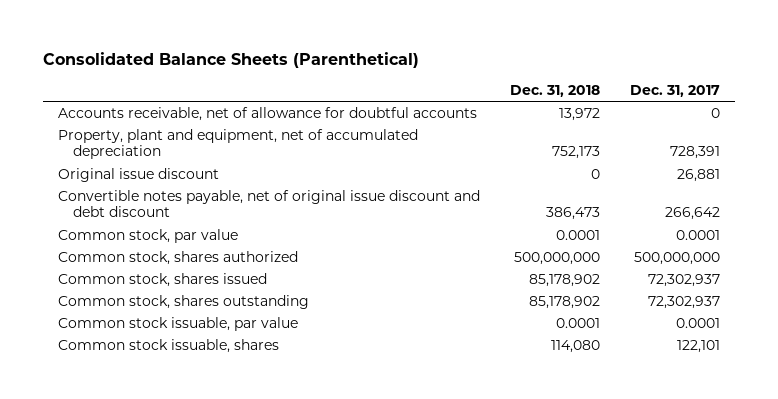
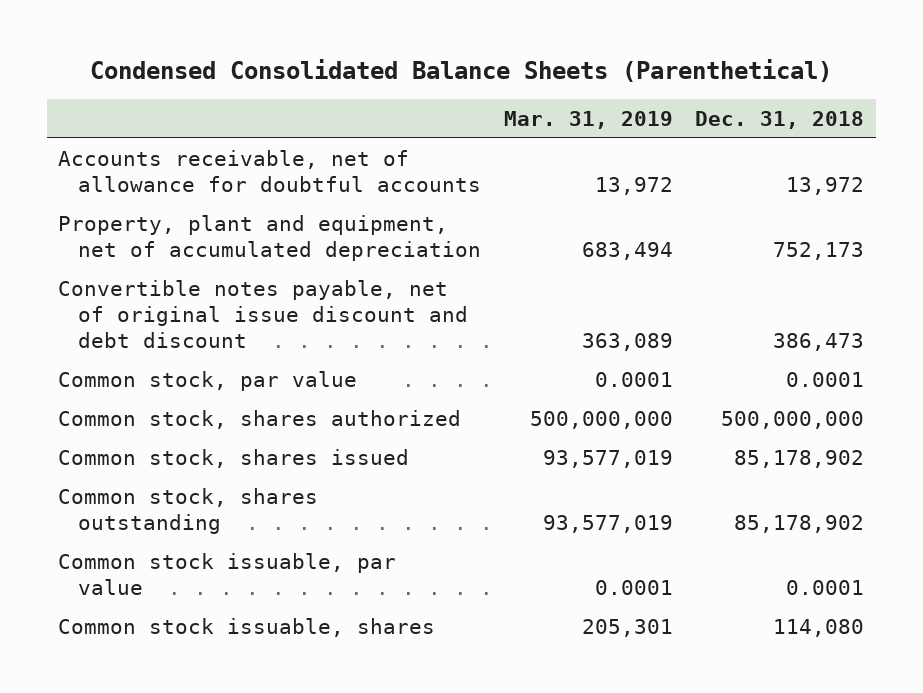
- Consolidated Balance Sheets (Parenthetical)
+ Condensed Consolidated Balance Sheets (Parenthetical)
- | Dec. 31, 2018 | Dec. 31, 2017
+ | Mar. 31, 2019 | Dec. 31, 2018
- Original issue discount | 0 | 26,881

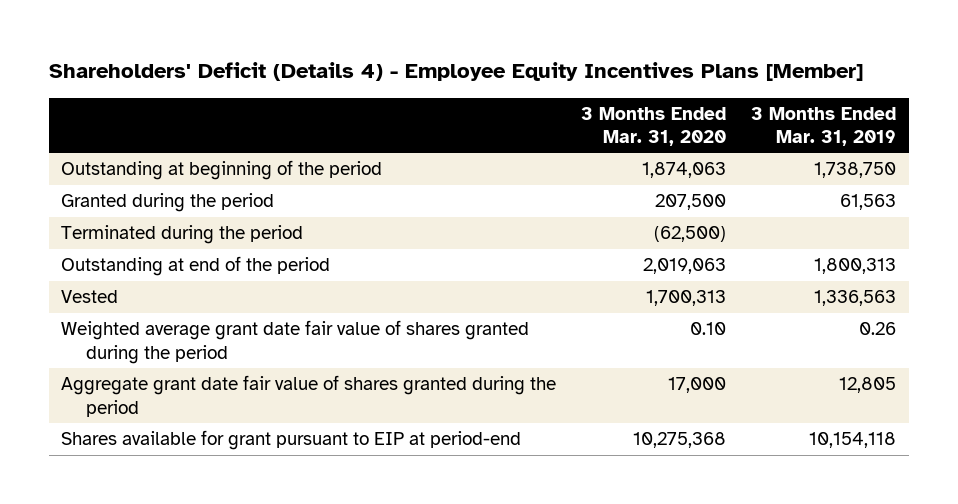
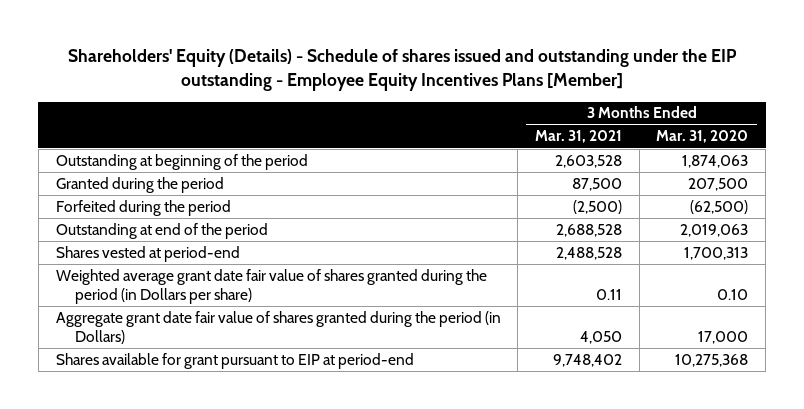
- Shareholders' Deficit (Details 4) - Employee Equity Incentives Plans [Member]
+ Shareholders' Equity (Details) - Schedule of shares issued and outstanding under the EIP outstanding - Employee Equity Incentives Plans [Member]
- | 3 Months Ended Mar. 31, 2020 | 3 Months Ended Mar. 31, 2019
+ | 3 Months Ended Mar. 31, 2021 | 3 Months Ended Mar. 31, 2020
- Terminated during the period | (62,500) |
+ Forfeited during the period | (2,500) | (62,500)
- Vested | 1,700,313 | 1,336,563
- Weighted average grant date fair value of shares granted during the period | 0.10 | 0.26
- Aggregate grant date fair value of shares granted during the period | 17,000 | 12,805
+ Shares vested at period-end | 2,488,528 | 1,700,313
+ Weighted average grant date fair value of shares granted during the period (in Dollars per share) | 0.11 | 0.10
+ Aggregate grant date fair value of shares granted during the period (in Dollars) | 4,050 | 17,000

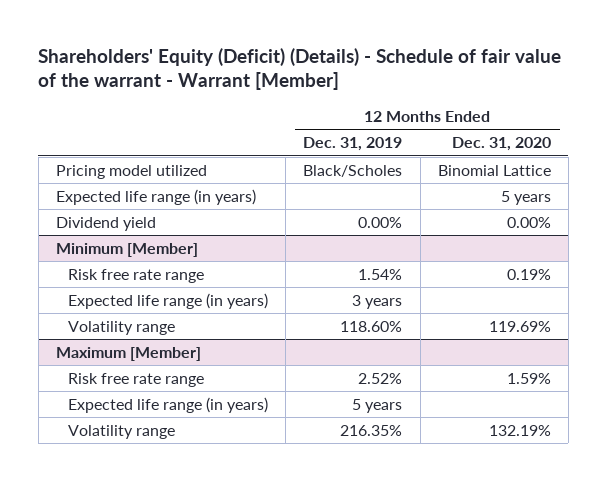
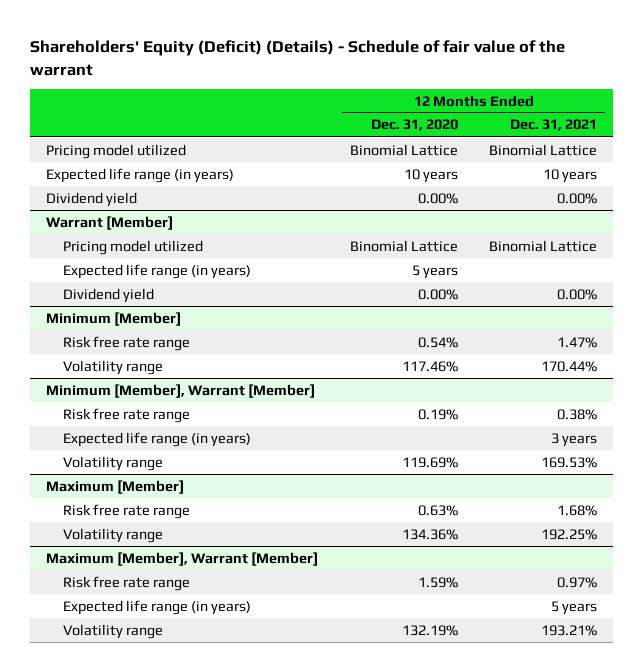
- Shareholders' Equity (Deficit) (Details) - Schedule of fair value of the warrant - Warrant [Member]
+ Shareholders' Equity (Deficit) (Details) - Schedule of fair value of the warrant
- | 12 Months Ended Dec. 31, 2019 | 12 Months Ended Dec. 31, 2020
+ | 12 Months Ended Dec. 31, 2020 | 12 Months Ended Dec. 31, 2021
+ Expected life range (in years) | 10 years | 10 years
+ Dividend yield | 0.00% | 0.00%
+ Warrant [Member]
+ Pricing model utilized | Binomial Lattice | Binomial Lattice
@ Minimum [Member]
+ Risk free rate range | 0.54% | 1.47%
+ Volatility range | 117.46% | 170.44%
+ Minimum [Member], Warrant [Member]
@ Maximum [Member]
+ Risk free rate range | 0.63% | 1.68%
+ Volatility range | 134.36% | 192.25%
+ Maximum [Member], Warrant [Member]

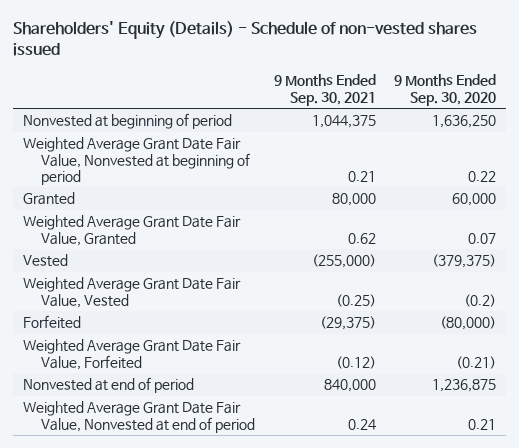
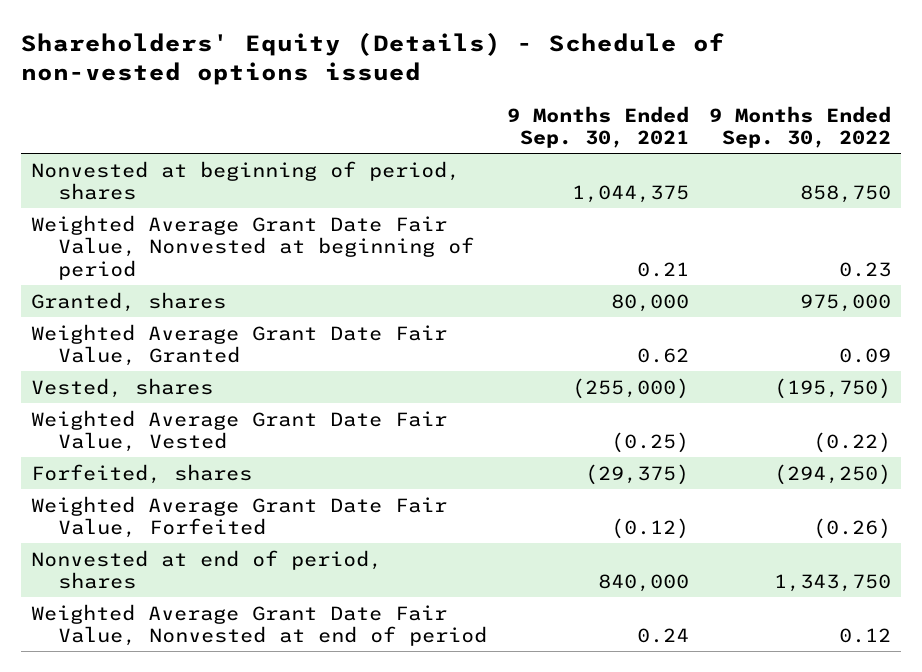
- Shareholders' Equity (Details) - Schedule of non-vested shares issued
+ Shareholders' Equity (Details) - Schedule of non-vested options issued
- | 9 Months Ended Sep. 30, 2021 | 9 Months Ended Sep. 30, 2020
+ | 9 Months Ended Sep. 30, 2021 | 9 Months Ended Sep. 30, 2022
- Nonvested at beginning of period | 1,044,375 | 1,636,250
+ Nonvested at beginning of period, shares | 1,044,375 | 858,750
- Granted | 80,000 | 60,000
+ Granted, shares | 80,000 | 975,000
- Vested | (255,000) | (379,375)
+ Vested, shares | (255,000) | (195,750)
- Forfeited | (29,375) | (80,000)
+ Forfeited, shares | (29,375) | (294,250)
- Nonvested at end of period | 840,000 | 1,236,875
+ Nonvested at end of period, shares | 840,000 | 1,343,750

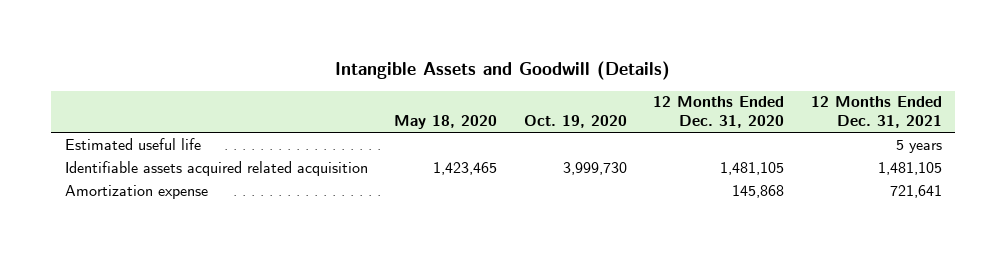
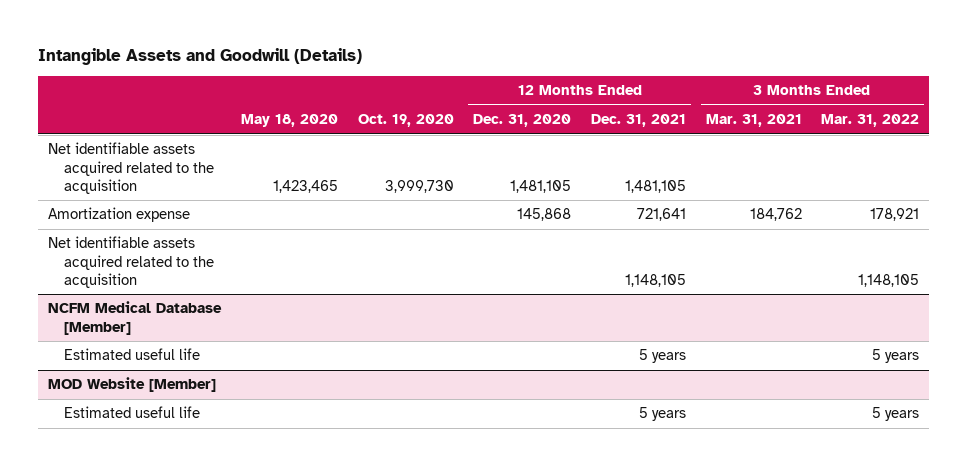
- | May 18, 2020 | Oct. 19, 2020 | 12 Months Ended Dec. 31, 2020 | 12 Months Ended Dec. 31, 2021
+ | May 18, 2020 | Oct. 19, 2020 | 12 Months Ended Dec. 31, 2020 | 12 Months Ended Dec. 31, 2021 | 3 Months Ended Mar. 31, 2021 | 3 Months Ended Mar. 31, 2022
- Estimated useful life | | | | 5 years
- Identifiable assets acquired related acquisition | 1,423,465 | 3,999,730 | 1,481,105 | 1,481,105
+ Net identifiable assets acquired related to the acquisition | 1,423,465 | 3,999,730 | 1,481,105 | 1,481,105 | |
+ Net identifiable assets acquired related to the acquisition | | | | 1,148,105 | | 1,148,105
+ NCFM Medical Database [Member]
+ Estimated useful life | | | | 5 years | | 5 years
+ MOD Website [Member]
+ Estimated useful life | | | | 5 years | | 5 years

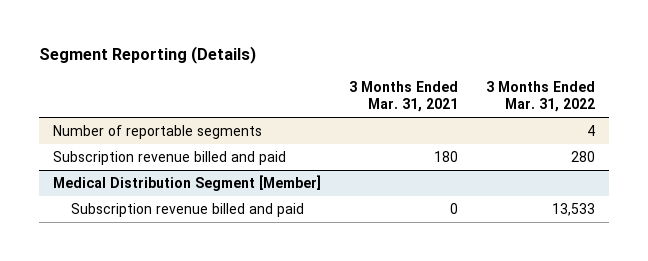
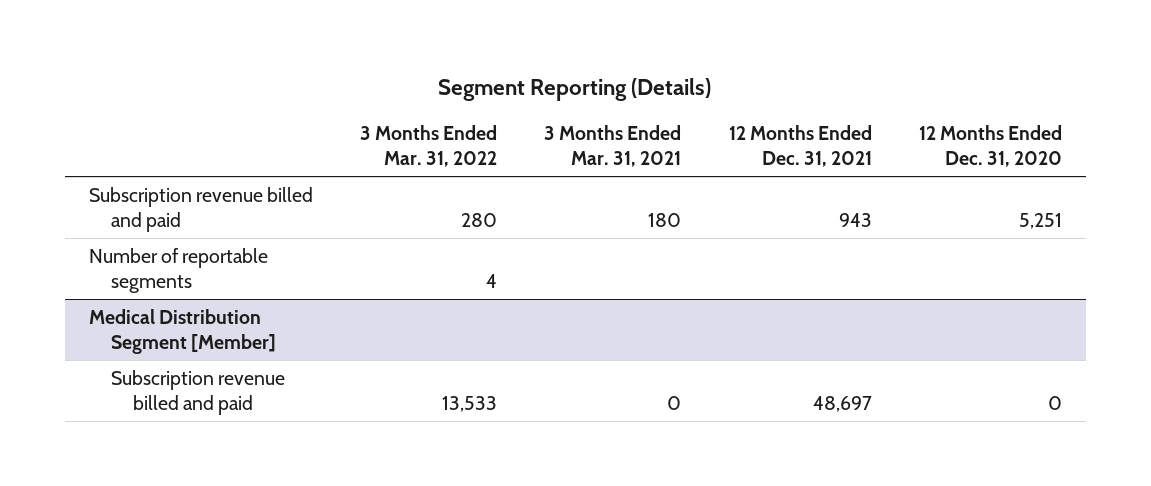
- | 3 Months Ended Mar. 31, 2021 | 3 Months Ended Mar. 31, 2022
+ | 3 Months Ended Mar. 31, 2022 | 3 Months Ended Mar. 31, 2021 | 12 Months Ended Dec. 31, 2021 | 12 Months Ended Dec. 31, 2020
moved down: Number of reportable segments | 4 | | |

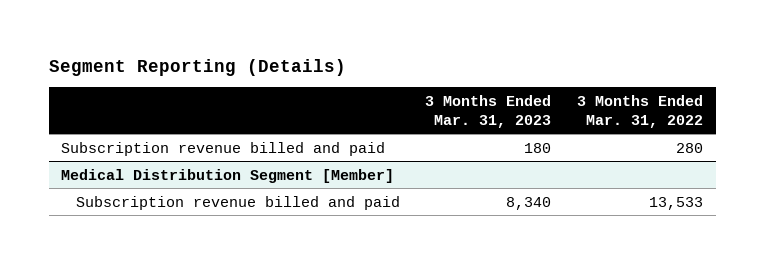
- | 3 Months Ended Mar. 31, 2022 | 3 Months Ended Mar. 31, 2021 | 12 Months Ended Dec. 31, 2021 | 12 Months Ended Dec. 31, 2020
+ | 3 Months Ended Mar. 31, 2023 | 3 Months Ended Mar. 31, 2022
- Number of reportable segments | 4 | | |

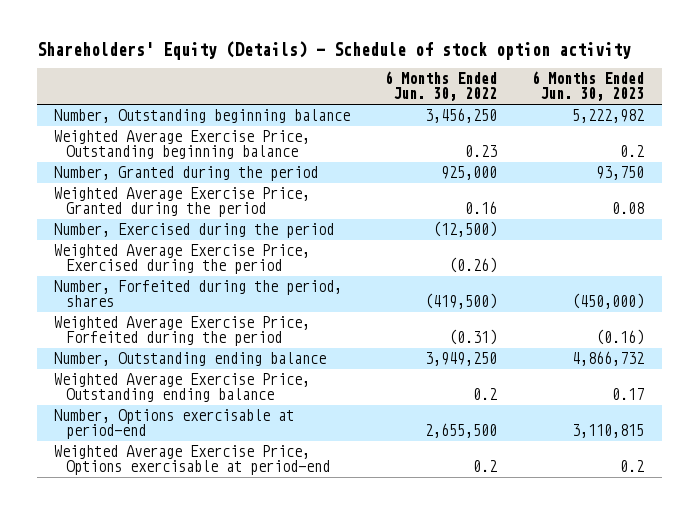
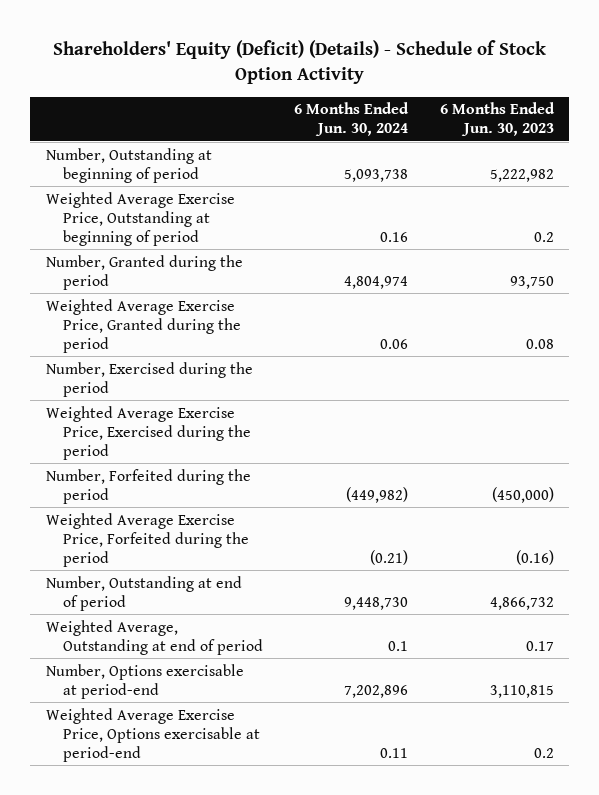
- Shareholders' Equity (Details) - Schedule of stock option activity
+ Shareholders' Equity (Deficit) (Details) - Schedule of Stock Option Activity
- | 6 Months Ended Jun. 30, 2022 | 6 Months Ended Jun. 30, 2023
+ | 6 Months Ended Jun. 30, 2024 | 6 Months Ended Jun. 30, 2023
- Number, Outstanding beginning balance | 3,456,250 | 5,222,982
- Weighted Average Exercise Price, Outstanding beginning balance | 0.23 | 0.2
+ Number, Outstanding at beginning of period | 5,093,738 | 5,222,982
+ Weighted Average Exercise Price, Outstanding at beginning of period | 0.16 | 0.2
- Number, Forfeited during the period, shares | (419,500) | (450,000)
+ Number, Forfeited during the period | (449,982) | (450,000)
- Number, Outstanding ending balance | 3,949,250 | 4,866,732
- Weighted Average Exercise Price, Outstanding ending balance | 0.2 | 0.17
+ Number, Outstanding at end of period | 9,448,730 | 4,866,732
+ Weighted Average, Outstanding at end of period | 0.1 | 0.17

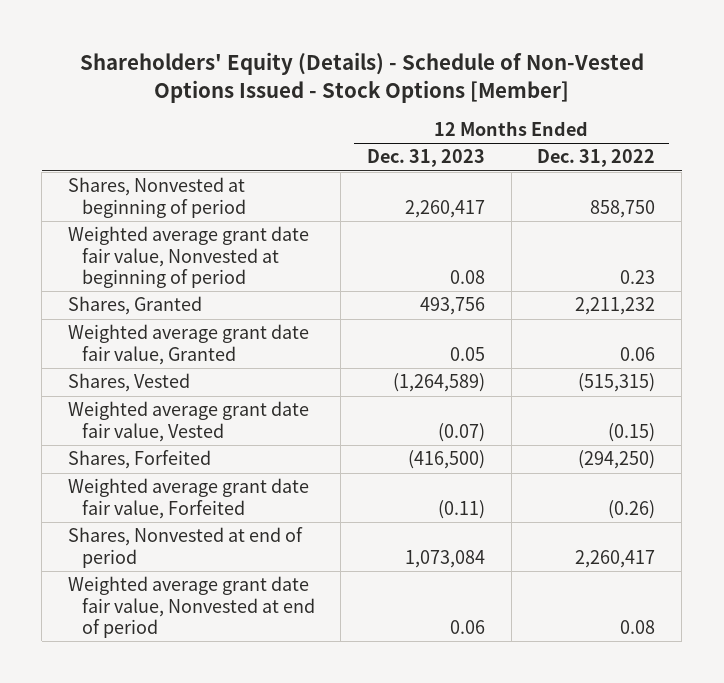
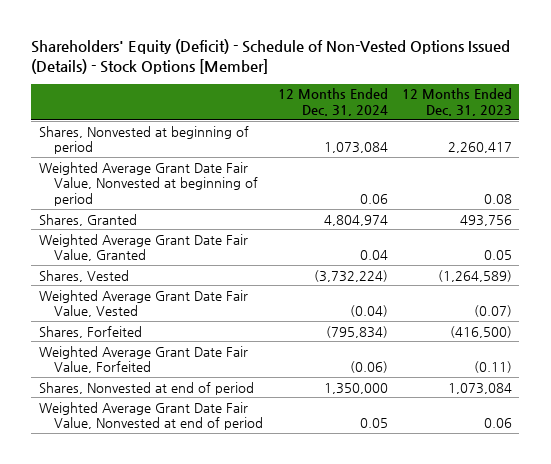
- Shareholders' Equity (Details) - Schedule of Non-Vested Options Issued - Stock Options [Member]
+ Shareholders' Equity (Deficit) - Schedule of Non-Vested Options Issued (Details) - Stock Options [Member]
- | 12 Months Ended Dec. 31, 2023 | 12 Months Ended Dec. 31, 2022
+ | 12 Months Ended Dec. 31, 2024 | 12 Months Ended Dec. 31, 2023
- Weighted average grant date fair value, Nonvested at beginning of period | 0.08 | 0.23
+ Weighted Average Grant Date Fair Value, Nonvested at beginning of period | 0.06 | 0.08
- Weighted average grant date fair value, Granted | 0.05 | 0.06
+ Weighted Average Grant Date Fair Value, Granted | 0.04 | 0.05
- Weighted average grant date fair value, Vested | (0.07) | (0.15)
+ Weighted Average Grant Date Fair Value, Vested | (0.04) | (0.07)
- Weighted average grant date fair value, Forfeited | (0.11) | (0.26)
+ Weighted Average Grant Date Fair Value, Forfeited | (0.06) | (0.11)
- Weighted average grant date fair value, Nonvested at end of period | 0.06 | 0.08
+ Weighted Average Grant Date Fair Value, Nonvested at end of period | 0.05 | 0.06

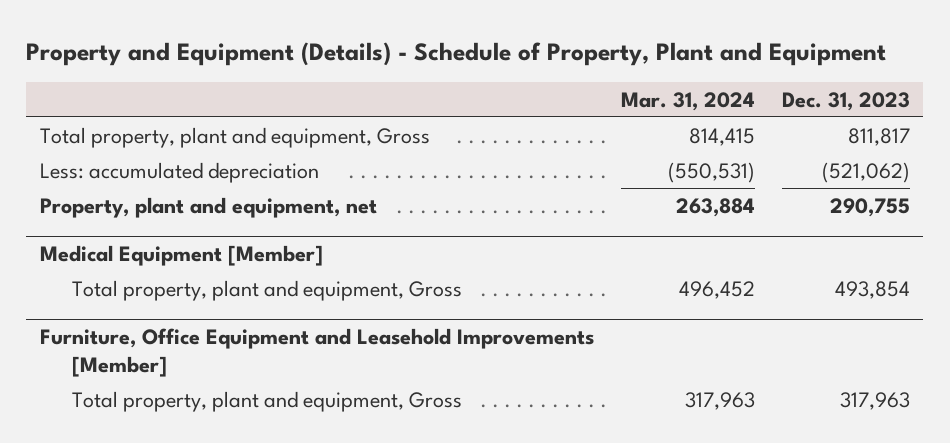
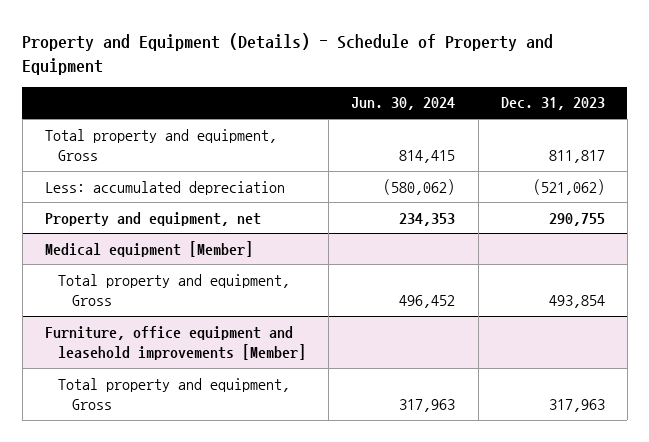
- Property and Equipment (Details) - Schedule of Property, Plant and Equipment
+ Property and Equipment (Details) - Schedule of Property and Equipment
- | Mar. 31, 2024 | Dec. 31, 2023
+ | Jun. 30, 2024 | Dec. 31, 2023
- Total property, plant and equipment, Gross | 814,415 | 811,817
+ Total property and equipment, Gross | 814,415 | 811,817
- Property, plant and equipment, net | 263,884 | 290,755
- Medical Equipment [Member]
- Total property, plant and equipment, Gross | 496,452 | 493,854
- Furniture, Office Equipment and Leasehold Improvements [Member]
- Total property, plant and equipment, Gross | 317,963 | 317,963
+ Property and equipment, net | 234,353 | 290,755
+ Medical equipment [Member]
+ Total property and equipment, Gross | 496,452 | 493,854
+ Furniture, office equipment and leasehold improvements [Member]
+ Total property and equipment, Gross | 317,963 | 317,963

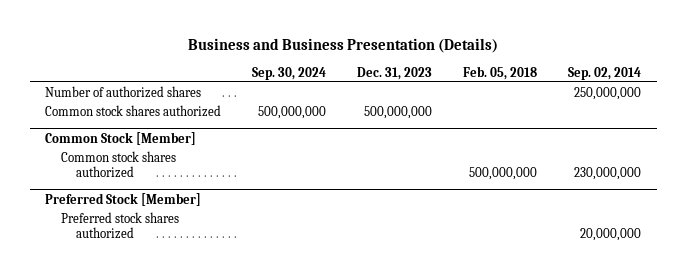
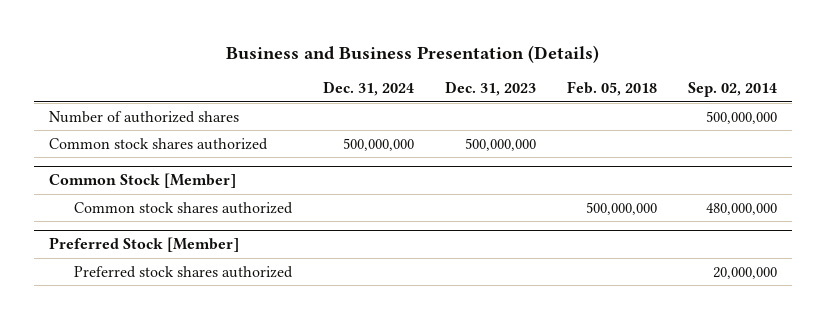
- | Sep. 30, 2024 | Dec. 31, 2023 | Feb. 05, 2018 | Sep. 02, 2014
+ | Dec. 31, 2024 | Dec. 31, 2023 | Feb. 05, 2018 | Sep. 02, 2014
- Number of authorized shares | | | | 250,000,000
+ Number of authorized shares | | | | 500,000,000
@ Common Stock [Member]
- Common stock shares authorized | | | 500,000,000 | 230,000,000
+ Common stock shares authorized | | | 500,000,000 | 480,000,000

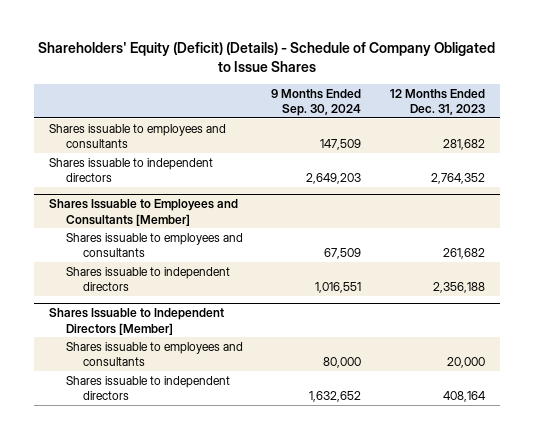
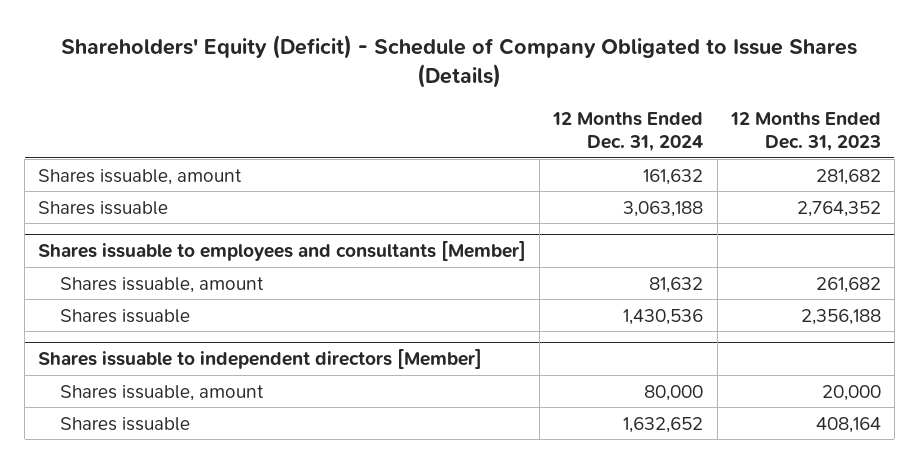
- Shareholders' Equity (Deficit) (Details) - Schedule of Company Obligated to Issue Shares
+ Shareholders' Equity (Deficit) - Schedule of Company Obligated to Issue Shares (Details)
- | 9 Months Ended Sep. 30, 2024 | 12 Months Ended Dec. 31, 2023
+ | 12 Months Ended Dec. 31, 2024 | 12 Months Ended Dec. 31, 2023
- Shares issuable to employees and consultants | 147,509 | 281,682
- Shares issuable to independent directors | 2,649,203 | 2,764,352
- Shares Issuable to Employees and Consultants [Member]
- Shares issuable to employees and consultants | 67,509 | 261,682
- Shares issuable to independent directors | 1,016,551 | 2,356,188
- Shares Issuable to Independent Directors [Member]
- Shares issuable to employees and consultants | 80,000 | 20,000
- Shares issuable to independent directors | 1,632,652 | 408,164
+ Shares issuable, amount | 161,632 | 281,682
+ Shares issuable | 3,063,188 | 2,764,352
+ Shares issuable to employees and consultants [Member]
+ Shares issuable, amount | 81,632 | 261,682
+ Shares issuable | 1,430,536 | 2,356,188
+ Shares issuable to independent directors [Member]
+ Shares issuable, amount | 80,000 | 20,000
+ Shares issuable | 1,632,652 | 408,164

